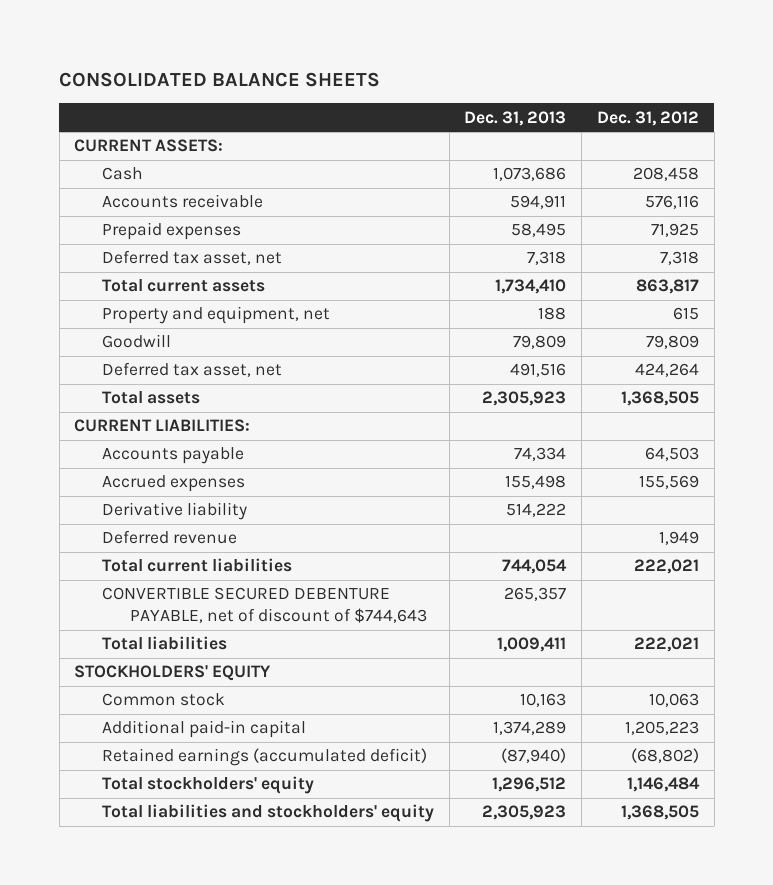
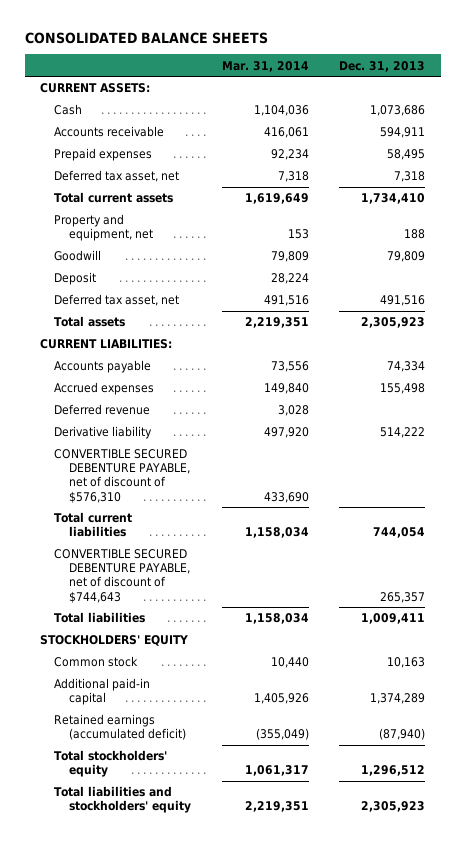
- | Dec. 31, 2013 | Dec. 31, 2012
+ | Mar. 31, 2014 | Dec. 31, 2013
+ Deposit | 28,224 |
moved down: Derivative liability | 497,920 | 514,222
+ CONVERTIBLE SECURED DEBENTURE PAYABLE, net of discount of $576,310 | 433,690 |

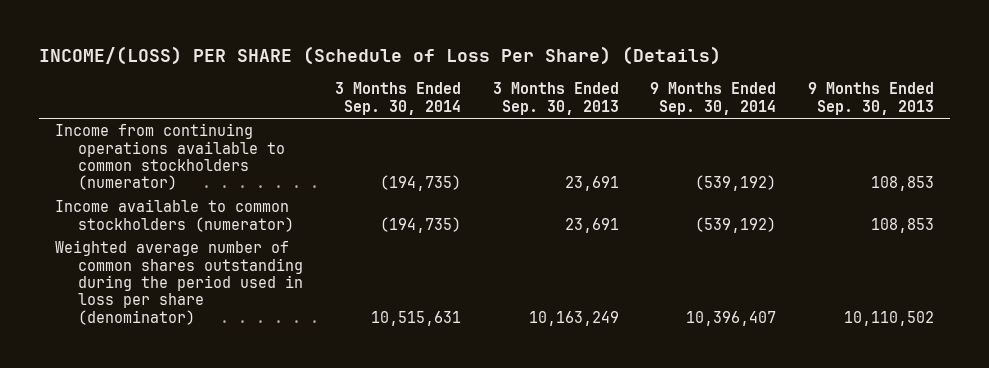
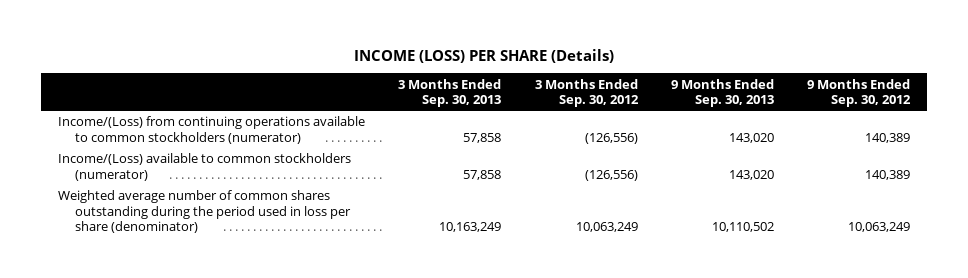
- INCOME/(LOSS) PER SHARE (Schedule of Loss Per Share) (Details)
+ INCOME (LOSS) PER SHARE (Details)
- | 3 Months Ended Sep. 30, 2014 | 3 Months Ended Sep. 30, 2013 | 9 Months Ended Sep. 30, 2014 | 9 Months Ended Sep. 30, 2013
+ | 3 Months Ended Sep. 30, 2013 | 3 Months Ended Sep. 30, 2012 | 9 Months Ended Sep. 30, 2013 | 9 Months Ended Sep. 30, 2012
- Income from continuing operations available to common stockholders (numerator) | (194,735) | 23,691 | (539,192) | 108,853
- Income available to common stockholders (numerator) | (194,735) | 23,691 | (539,192) | 108,853
+ Income/(Loss) from continuing operations available to common stockholders (numerator) | 57,858 | (126,556) | 143,020 | 140,389
+ Income/(Loss) available to common stockholders (numerator) | 57,858 | (126,556) | 143,020 | 140,389

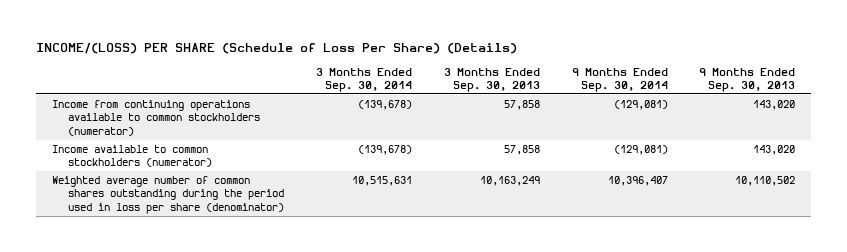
- INCOME (LOSS) PER SHARE (Details)
+ INCOME/(LOSS) PER SHARE (Schedule of Loss Per Share) (Details)
- | 3 Months Ended Sep. 30, 2013 | 3 Months Ended Sep. 30, 2012 | 9 Months Ended Sep. 30, 2013 | 9 Months Ended Sep. 30, 2012
+ | 3 Months Ended Sep. 30, 2014 | 3 Months Ended Sep. 30, 2013 | 9 Months Ended Sep. 30, 2014 | 9 Months Ended Sep. 30, 2013
- Income/(Loss) from continuing operations available to common stockholders (numerator) | 57,858 | (126,556) | 143,020 | 140,389
- Income/(Loss) available to common stockholders (numerator) | 57,858 | (126,556) | 143,020 | 140,389
+ Income from continuing operations available to common stockholders (numerator) | (139,678) | 57,858 | (129,081) | 143,020
+ Income available to common stockholders (numerator) | (139,678) | 57,858 | (129,081) | 143,020

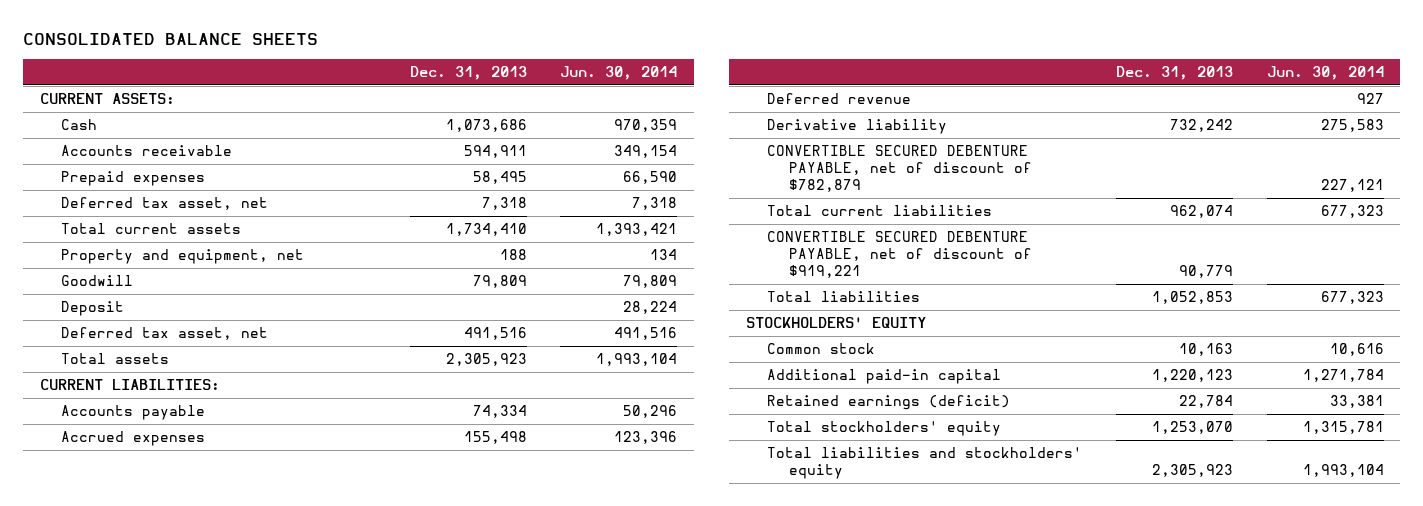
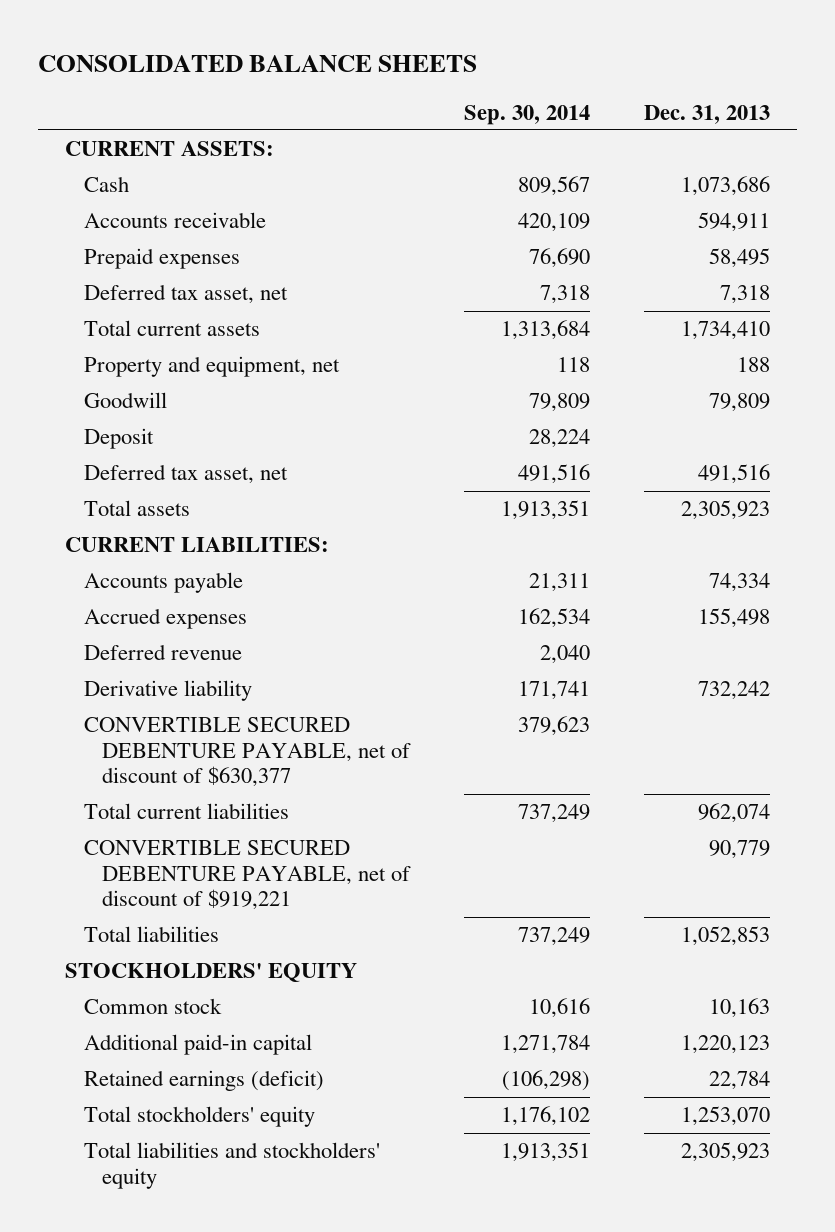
- | Dec. 31, 2013 | Jun. 30, 2014
+ | Sep. 30, 2014 | Dec. 31, 2013
- CONVERTIBLE SECURED DEBENTURE PAYABLE, net of discount of $782,879 | | 227,121
+ CONVERTIBLE SECURED DEBENTURE PAYABLE, net of discount of $630,377 | 379,623 |

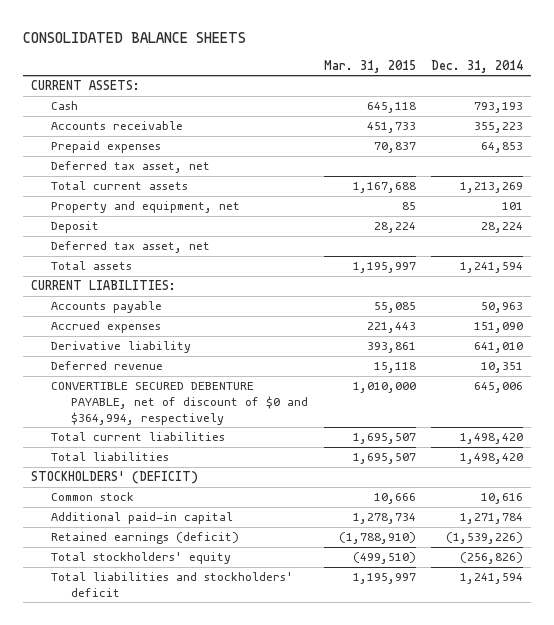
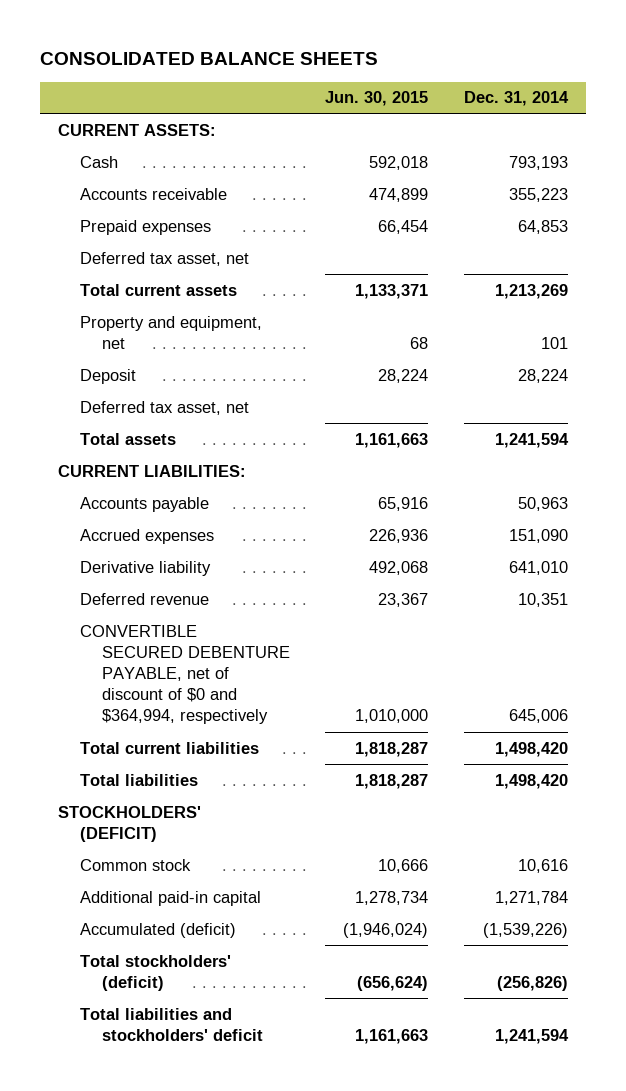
- | Mar. 31, 2015 | Dec. 31, 2014
+ | Jun. 30, 2015 | Dec. 31, 2014
- Retained earnings (deficit) | (1,788,910) | (1,539,226)
- Total stockholders' equity | (499,510) | (256,826)
+ Accumulated (deficit) | (1,946,024) | (1,539,226)
+ Total stockholders' (deficit) | (656,624) | (256,826)

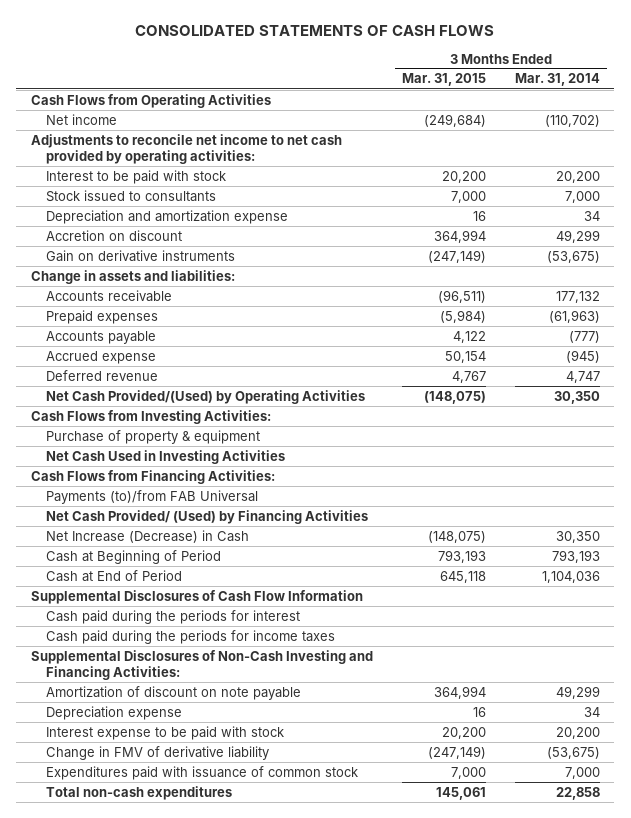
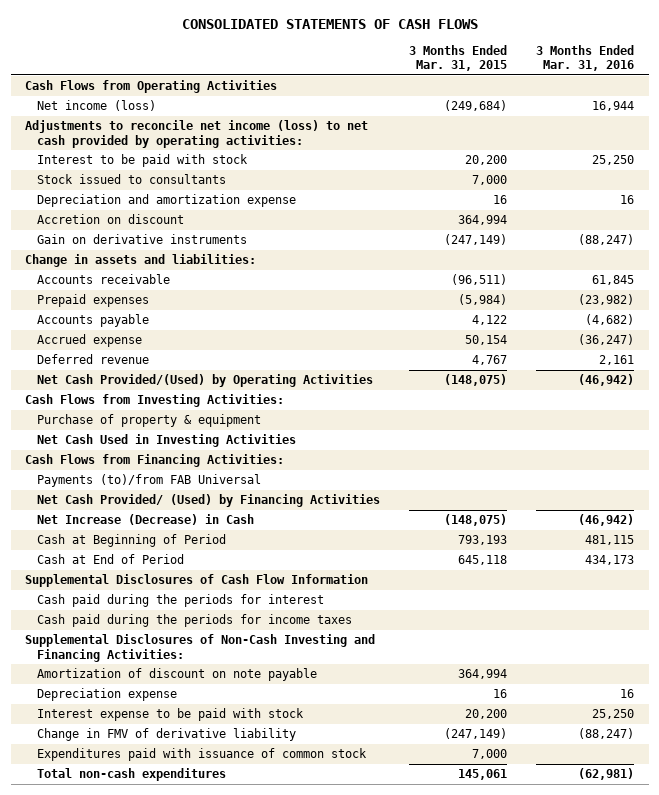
- | 3 Months Ended Mar. 31, 2015 | 3 Months Ended Mar. 31, 2014
+ | 3 Months Ended Mar. 31, 2015 | 3 Months Ended Mar. 31, 2016
- Net income | (249,684) | (110,702)
- Adjustments to reconcile net income to net cash provided by operating activities:
+ Net income (loss) | (249,684) | 16,944
+ Adjustments to reconcile net income (loss) to net cash provided by operating activities:

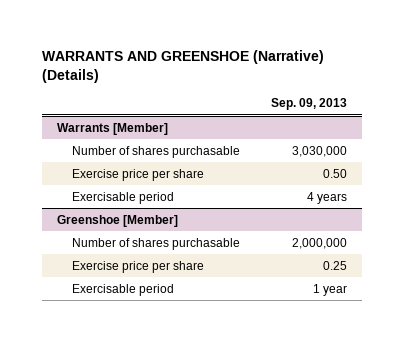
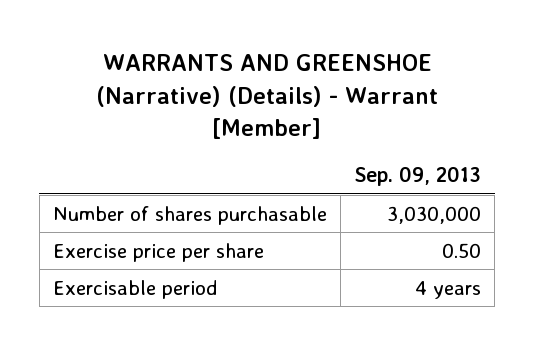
- WARRANTS AND GREENSHOE (Narrative) (Details)
+ WARRANTS AND GREENSHOE (Narrative) (Details) - Warrant [Member]
- Warrants [Member]
- Greenshoe [Member]
- Number of shares purchasable | 2,000,000
- Exercise price per share | 0.25
- Exercisable period | 1 year

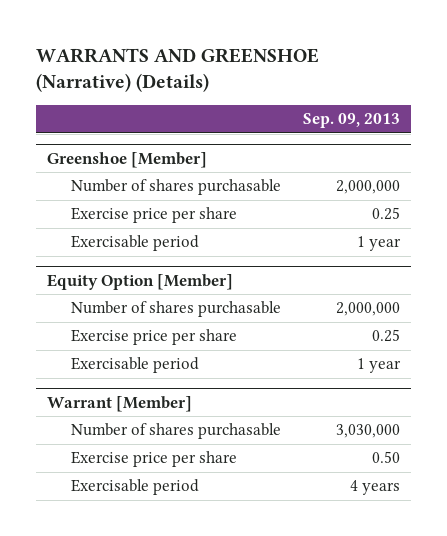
- WARRANTS AND GREENSHOE (Narrative) (Details) - Warrant [Member]
+ WARRANTS AND GREENSHOE (Narrative) (Details)
+ Greenshoe [Member]
+ Number of shares purchasable | 2,000,000
+ Exercise price per share | 0.25
+ Exercisable period | 1 year
+ Equity Option [Member]
+ Number of shares purchasable | 2,000,000
+ Exercise price per share | 0.25
+ Exercisable period | 1 year
+ Warrant [Member]

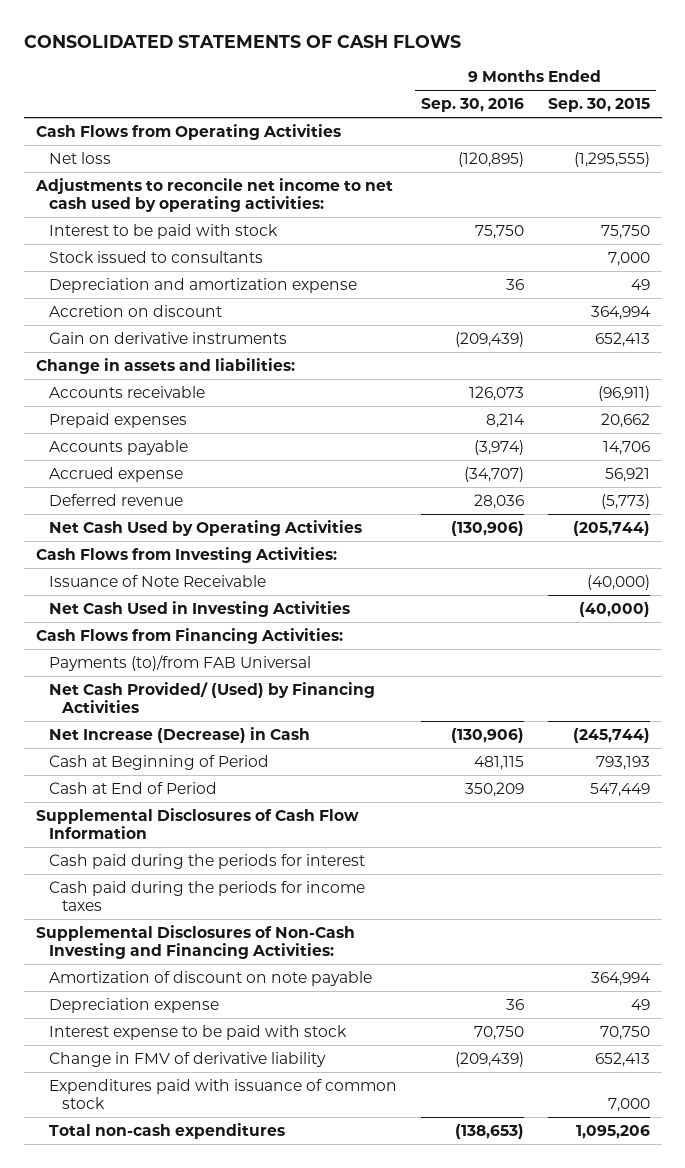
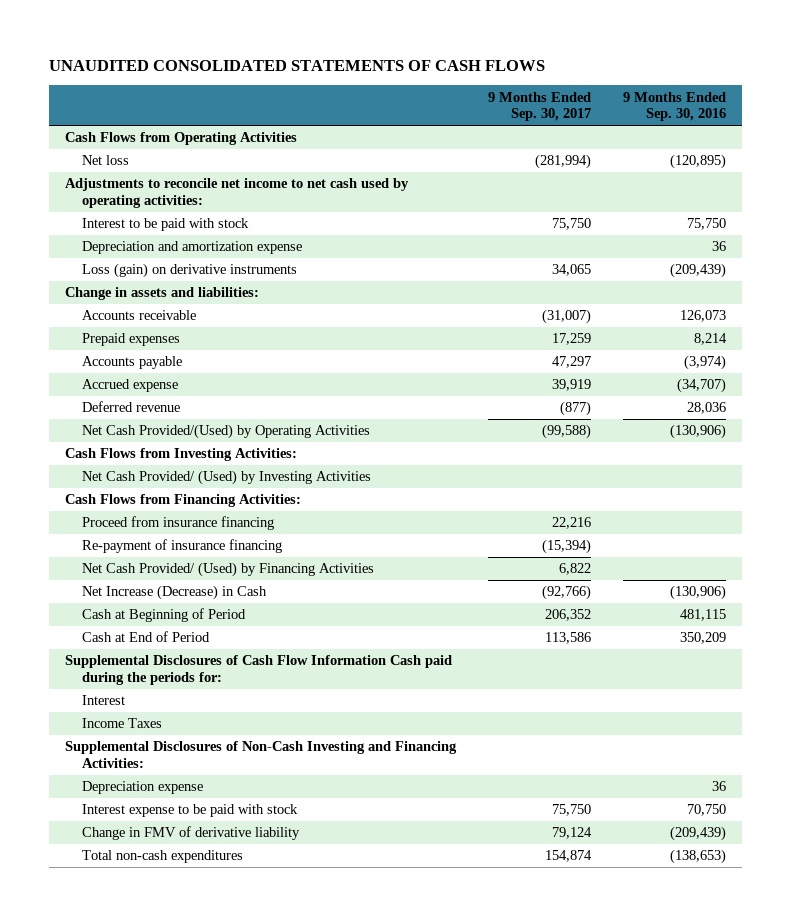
- CONSOLIDATED STATEMENTS OF CASH FLOWS
+ UNAUDITED CONSOLIDATED STATEMENTS OF CASH FLOWS
- | 9 Months Ended Sep. 30, 2016 | 9 Months Ended Sep. 30, 2015
+ | 9 Months Ended Sep. 30, 2017 | 9 Months Ended Sep. 30, 2016
- Stock issued to consultants | | 7,000
- Accretion on discount | | 364,994
- Gain on derivative instruments | (209,439) | 652,413
+ Loss (gain) on derivative instruments | 34,065 | (209,439)
- Net Cash Used by Operating Activities | (130,906) | (205,744)
+ Net Cash Provided/(Used) by Operating Activities | (99,588) | (130,906)
- Issuance of Note Receivable | | (40,000)
- Net Cash Used in Investing Activities | | (40,000)
+ Net Cash Provided/ (Used) by Investing Activities
- Payments (to)/from FAB Universal
+ Proceed from insurance financing | 22,216 |
+ Re-payment of insurance financing | (15,394) |
- Supplemental Disclosures of Cash Flow Information
- Cash paid during the periods for interest
- Cash paid during the periods for income taxes
+ Supplemental Disclosures of Cash Flow Information Cash paid during the periods for:
+ Interest
+ Income Taxes
- Amortization of discount on note payable | | 364,994
- Expenditures paid with issuance of common stock | | 7,000

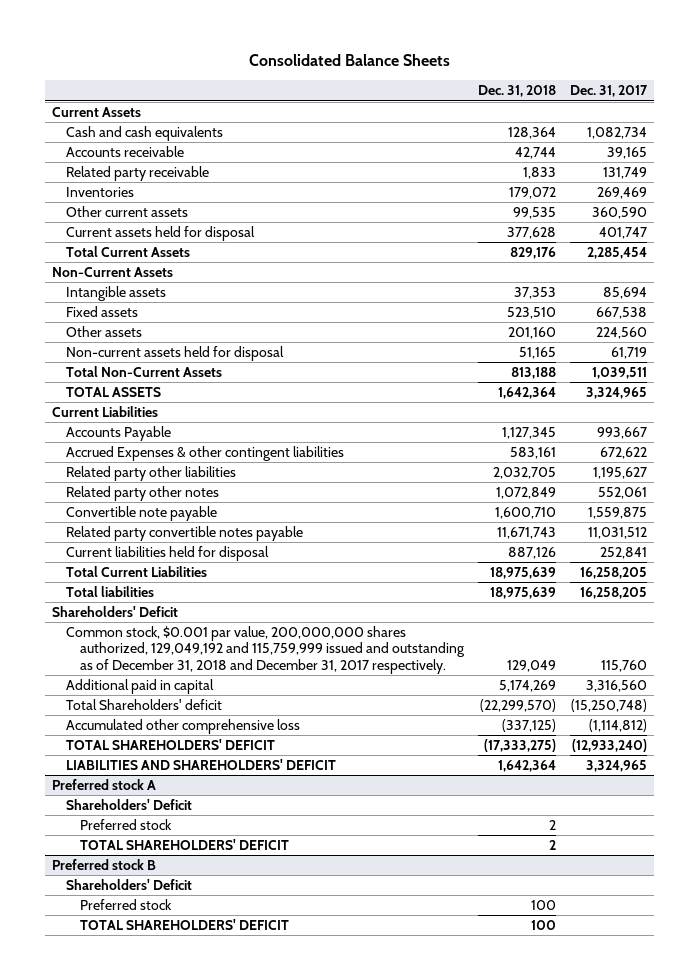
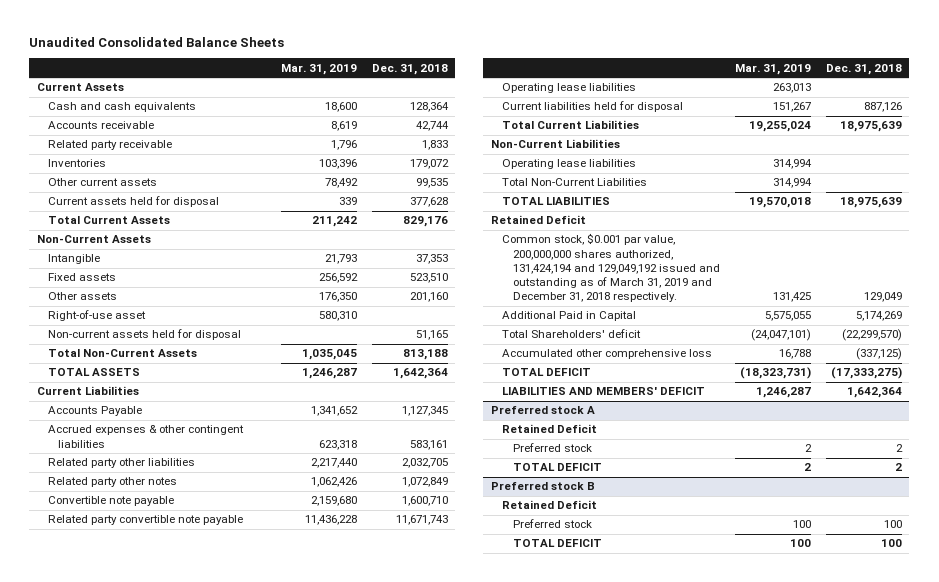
- Consolidated Balance Sheets
+ Unaudited Consolidated Balance Sheets
- | Dec. 31, 2018 | Dec. 31, 2017
+ | Mar. 31, 2019 | Dec. 31, 2018
- Intangible assets | 37,353 | 85,694
+ Intangible | 21,793 | 37,353
+ Right-of-use asset | 580,310 |
- Accrued Expenses & other contingent liabilities | 583,161 | 672,622
+ Accrued expenses & other contingent liabilities | 623,318 | 583,161
- Related party convertible notes payable | 11,671,743 | 11,031,512
+ Related party convertible note payable | 11,436,228 | 11,671,743
+ Operating lease liabilities | 263,013 |
- Total liabilities | 18,975,639 | 16,258,205
- Shareholders' Deficit
- Common stock, $0.001 par value, 200,000,000 shares authorized, 129,049,192 and 115,759,999 issued and outstanding as of December 31, 2018 and December 31, 2017 respectively. | 129,049 | 115,760
- Additional paid in capital | 5,174,269 | 3,316,560
+ Non-Current Liabilities
+ Operating lease liabilities | 314,994 |
+ Total Non-Current Liabilities | 314,994 |
+ TOTAL LIABILITIES | 19,570,018 | 18,975,639
+ Retained Deficit
+ Common stock, $0.001 par value, 200,000,000 shares authorized, 131,424,194 and 129,049,192 issued and outstanding as of March 31, 2019 and December 31, 2018 respectively. | 131,425 | 129,049
+ Additional Paid in Capital | 5,575,055 | 5,174,269
- TOTAL SHAREHOLDERS' DEFICIT | (17,333,275) | (12,933,240)
- LIABILITIES AND SHAREHOLDERS' DEFICIT | 1,642,364 | 3,324,965
+ TOTAL DEFICIT | (18,323,731) | (17,333,275)
+ LIABILITIES AND MEMBERS' DEFICIT | 1,246,287 | 1,642,364
@ Preferred stock A
- Shareholders' Deficit
+ Retained Deficit
- TOTAL SHAREHOLDERS' DEFICIT | 2 |
+ TOTAL DEFICIT | 2 | 2
@ Preferred stock B
- Shareholders' Deficit
+ Retained Deficit
- TOTAL SHAREHOLDERS' DEFICIT | 100 |
+ TOTAL DEFICIT | 100 | 100

